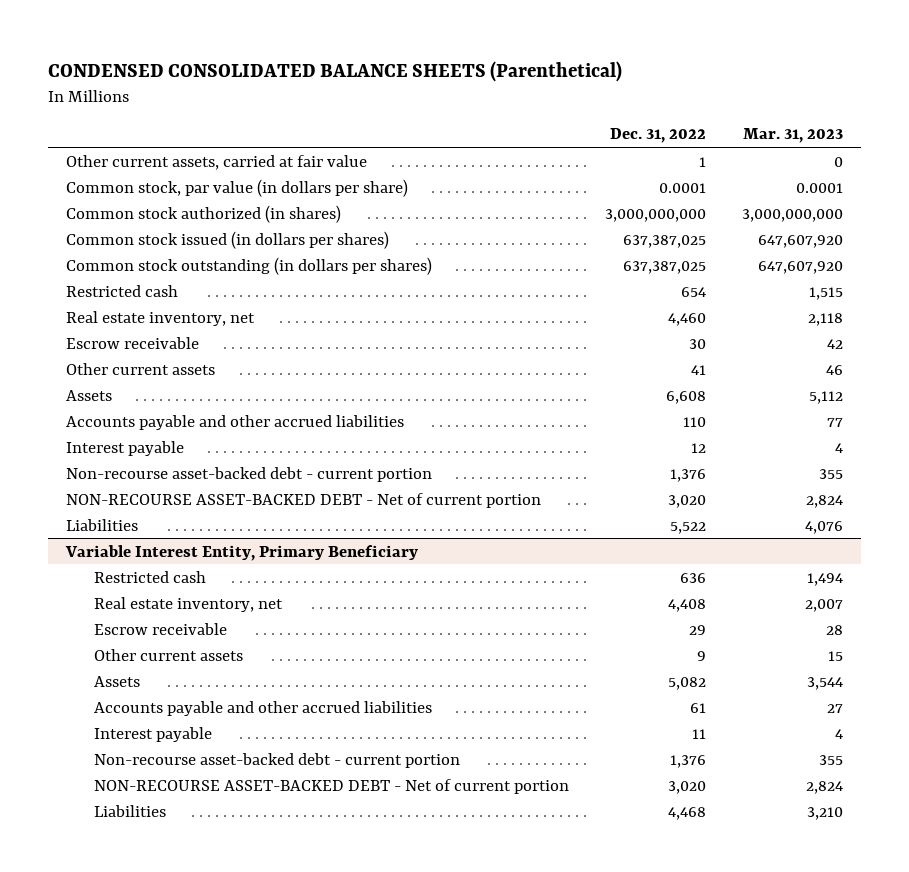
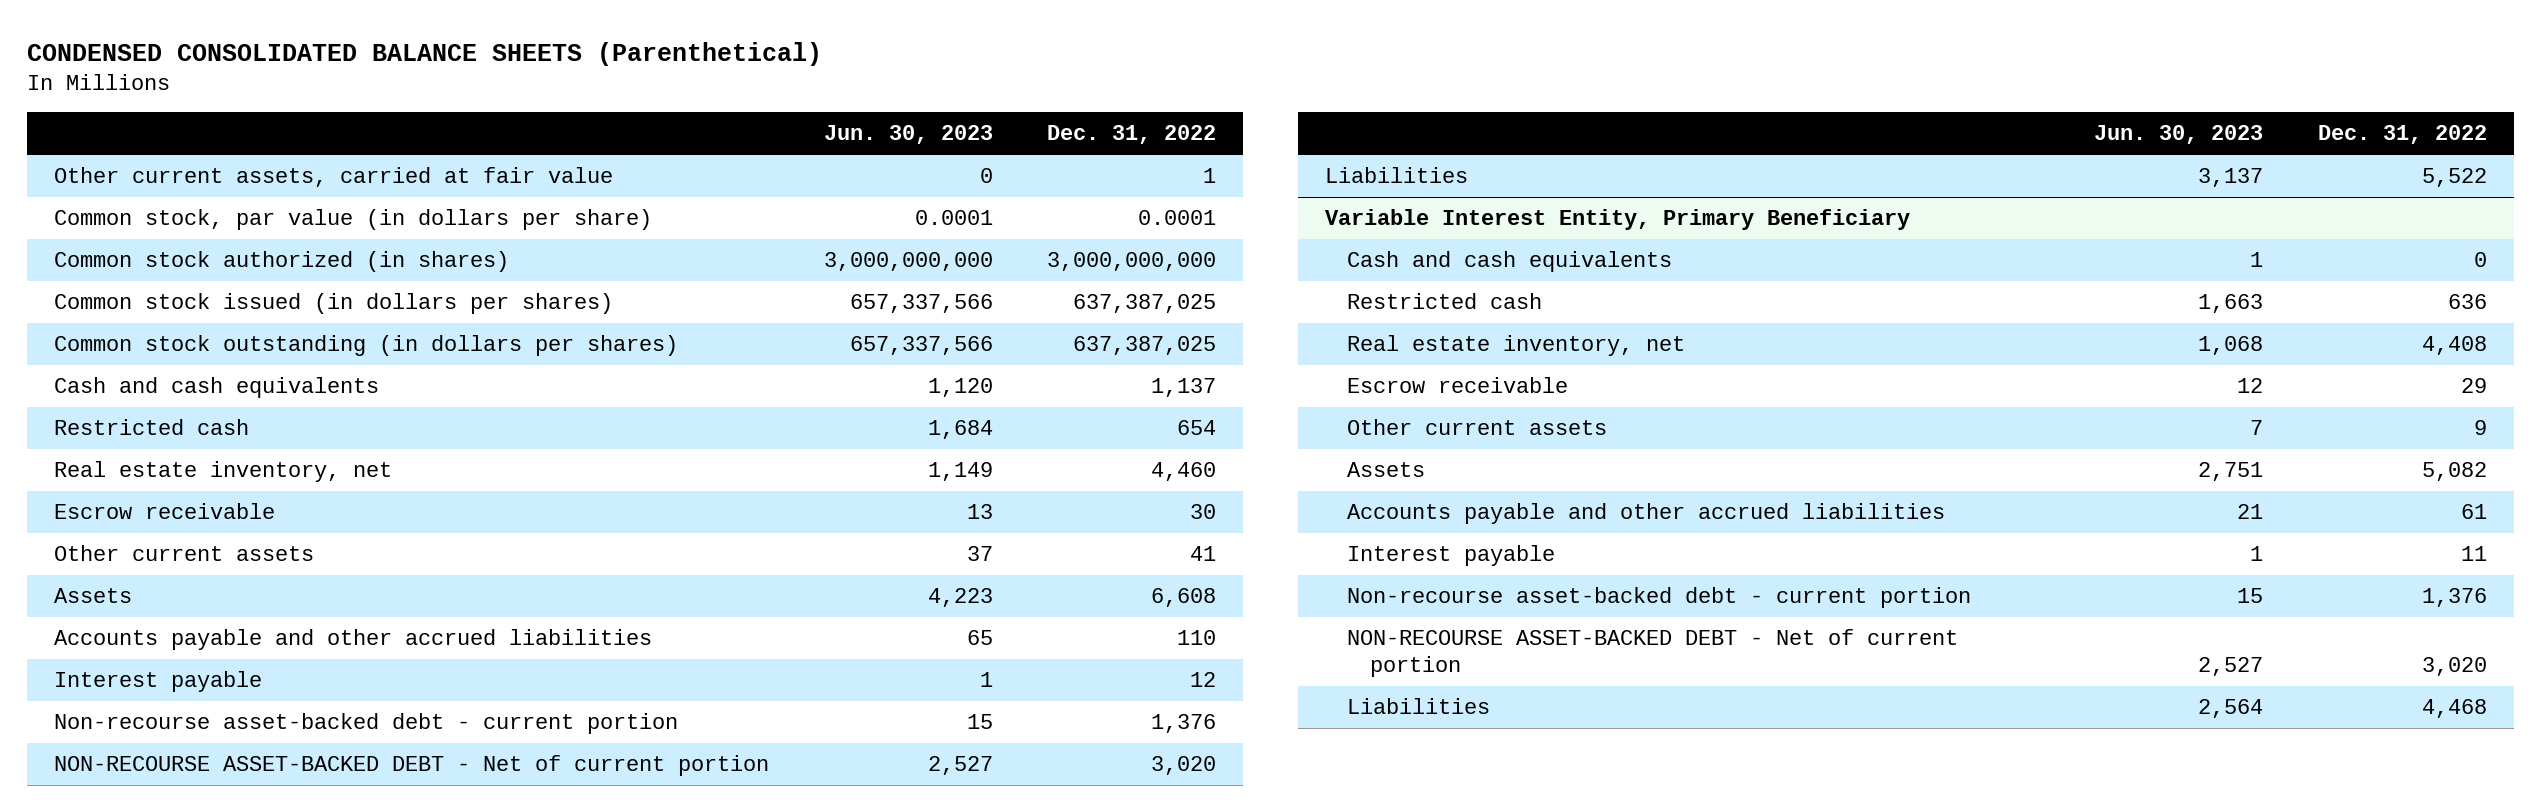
- | Dec. 31, 2022 | Mar. 31, 2023
+ | Jun. 30, 2023 | Dec. 31, 2022
+ Cash and cash equivalents | 1,120 | 1,137
@ Variable Interest Entity, Primary Beneficiary
+ Cash and cash equivalents | 1 | 0

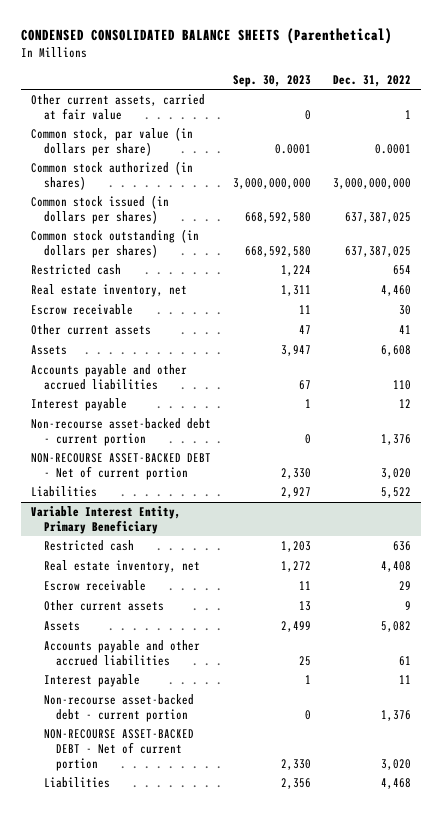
- | Jun. 30, 2023 | Dec. 31, 2022
+ | Sep. 30, 2023 | Dec. 31, 2022
- Cash and cash equivalents | 1,120 | 1,137
@ Variable Interest Entity, Primary Beneficiary
- Cash and cash equivalents | 1 | 0

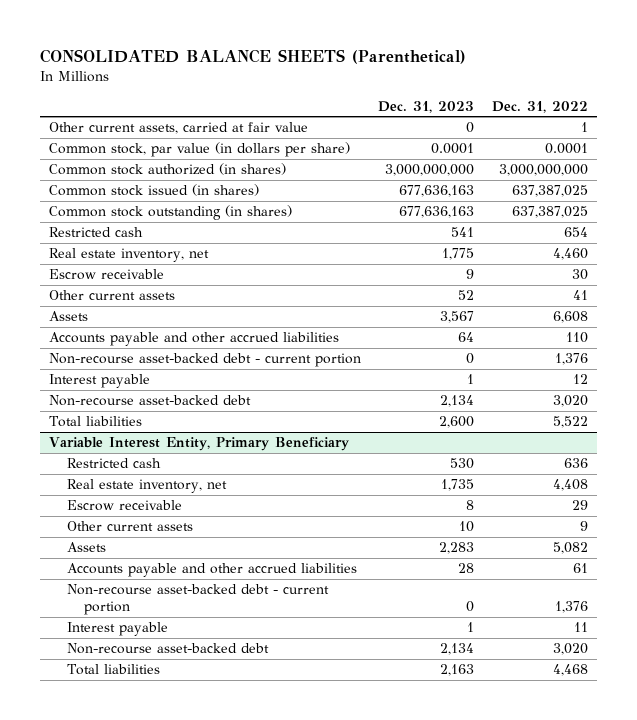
- CONDENSED CONSOLIDATED BALANCE SHEETS (Parenthetical)
+ CONSOLIDATED BALANCE SHEETS (Parenthetical)
- | Sep. 30, 2023 | Dec. 31, 2022
+ | Dec. 31, 2023 | Dec. 31, 2022
- Common stock issued (in dollars per shares) | 668,592,580 | 637,387,025
- Common stock outstanding (in dollars per shares) | 668,592,580 | 637,387,025
+ Common stock issued (in shares) | 677,636,163 | 637,387,025
+ Common stock outstanding (in shares) | 677,636,163 | 637,387,025
- NON-RECOURSE ASSET-BACKED DEBT - Net of current portion | 2,330 | 3,020
- Liabilities | 2,927 | 5,522
moved down: Interest payable | 1 | 12
+ Non-recourse asset-backed debt | 2,134 | 3,020
+ Total liabilities | 2,600 | 5,522
@ Variable Interest Entity, Primary Beneficiary
- NON-RECOURSE ASSET-BACKED DEBT - Net of current portion | 2,330 | 3,020
- Liabilities | 2,356 | 4,468
moved down: Interest payable | 1 | 11
+ Non-recourse asset-backed debt | 2,134 | 3,020
+ Total liabilities | 2,163 | 4,468

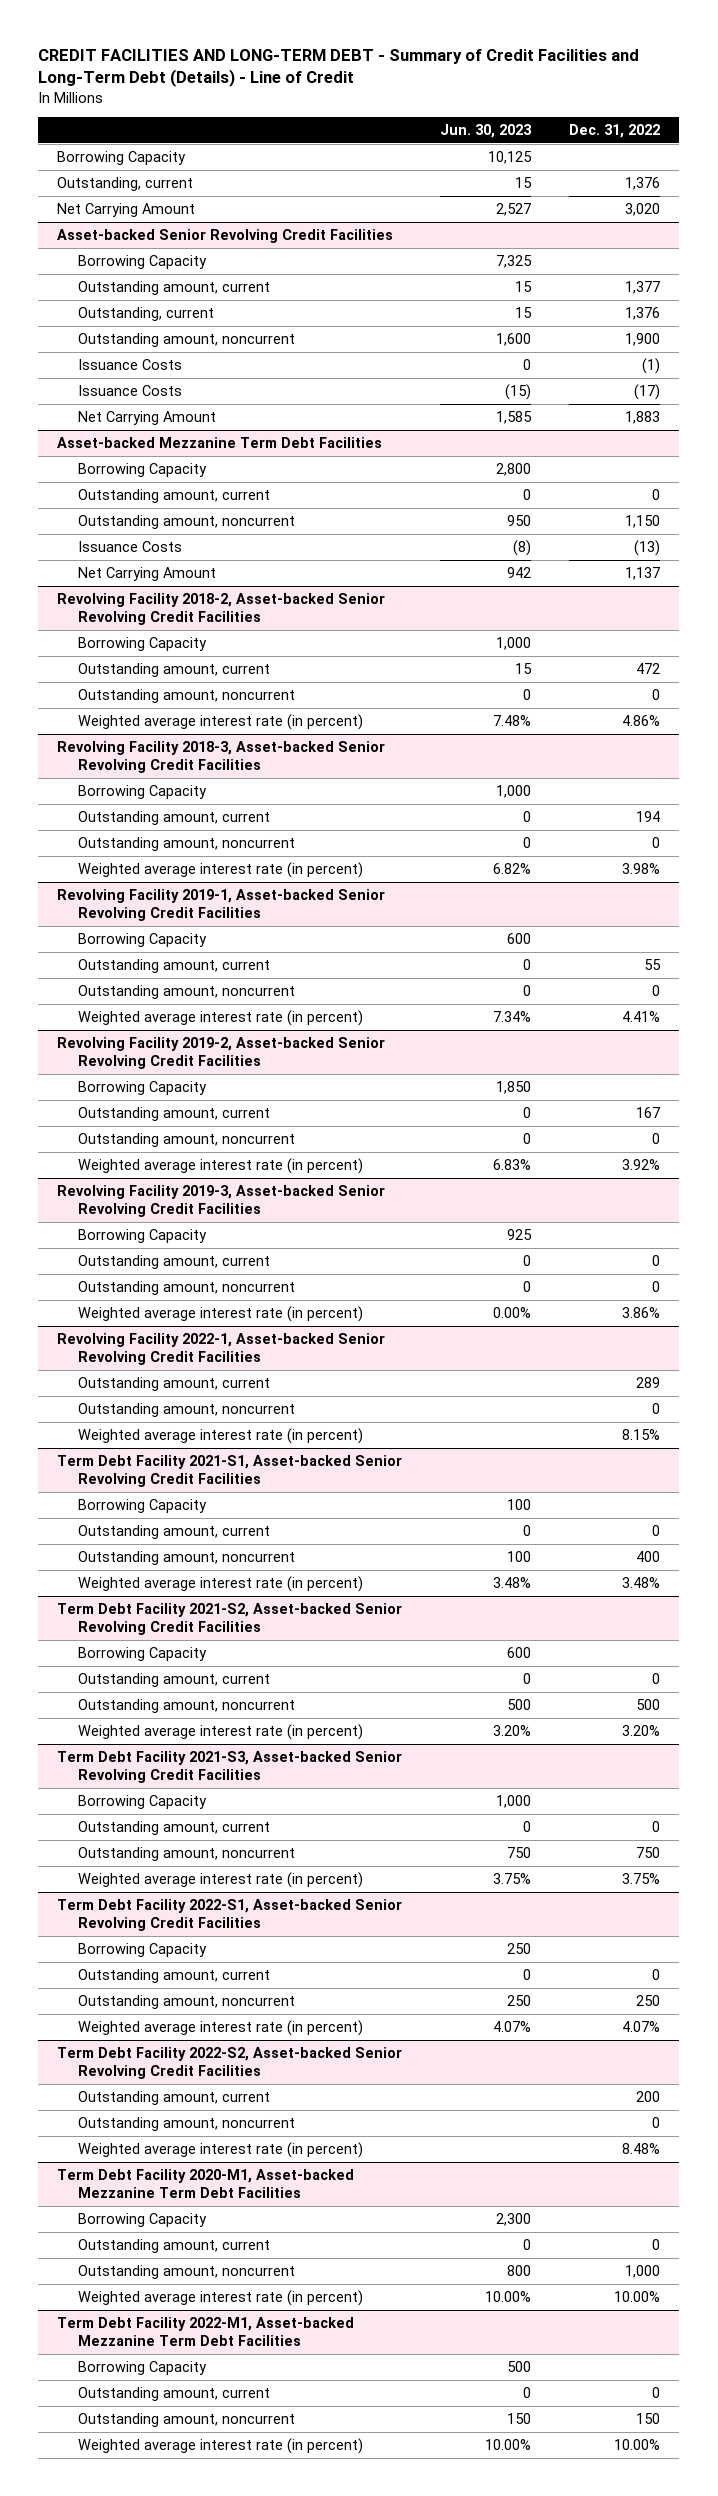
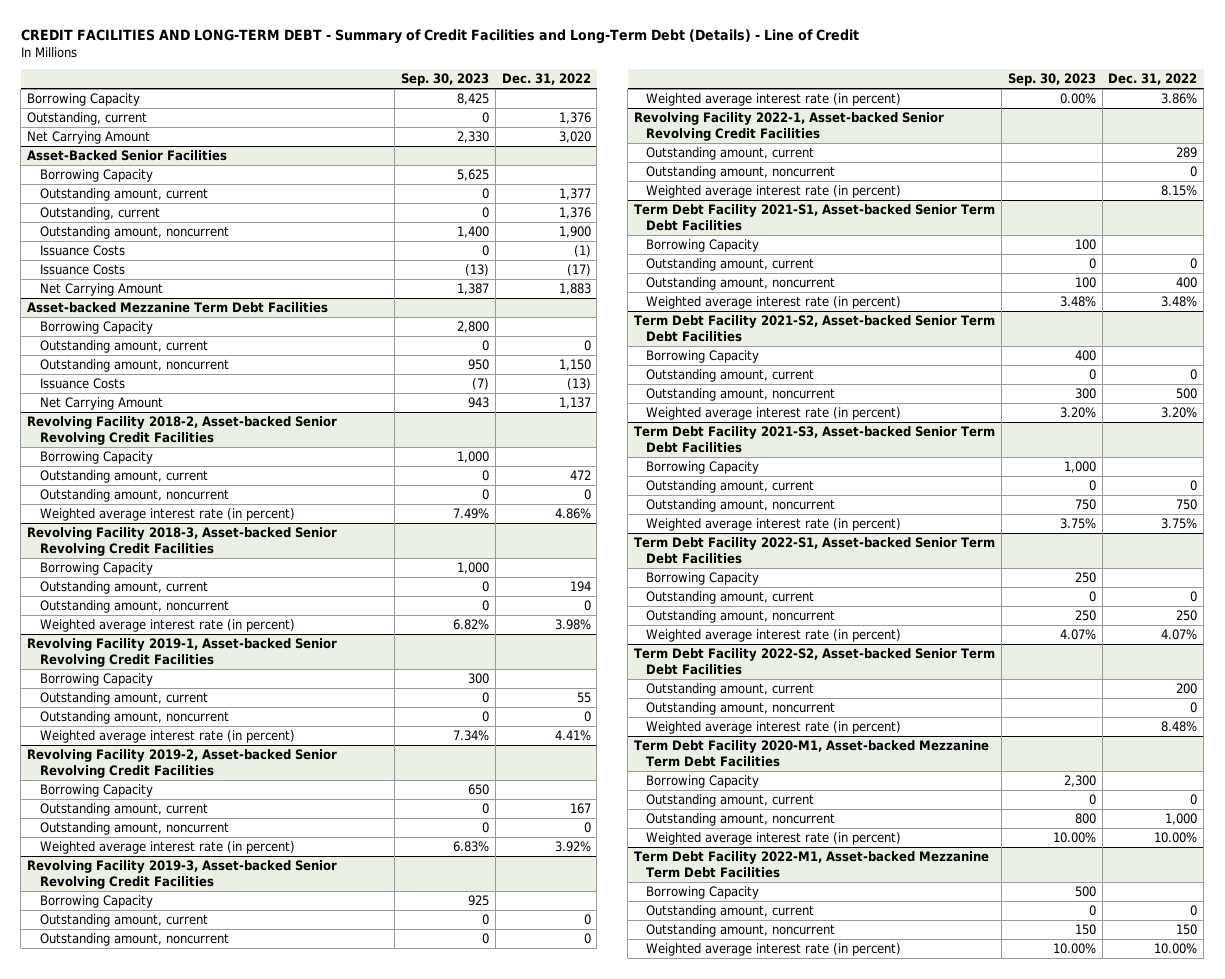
- | Jun. 30, 2023 | Dec. 31, 2022
+ | Sep. 30, 2023 | Dec. 31, 2022
- Asset-backed Senior Revolving Credit Facilities
+ Asset-Backed Senior Facilities
- Term Debt Facility 2021-S1, Asset-backed Senior Revolving Credit Facilities
+ Term Debt Facility 2021-S1, Asset-backed Senior Term Debt Facilities
- Term Debt Facility 2021-S2, Asset-backed Senior Revolving Credit Facilities
+ Term Debt Facility 2021-S2, Asset-backed Senior Term Debt Facilities
- Term Debt Facility 2021-S3, Asset-backed Senior Revolving Credit Facilities
+ Term Debt Facility 2021-S3, Asset-backed Senior Term Debt Facilities
- Term Debt Facility 2022-S1, Asset-backed Senior Revolving Credit Facilities
+ Term Debt Facility 2022-S1, Asset-backed Senior Term Debt Facilities
- Term Debt Facility 2022-S2, Asset-backed Senior Revolving Credit Facilities
+ Term Debt Facility 2022-S2, Asset-backed Senior Term Debt Facilities

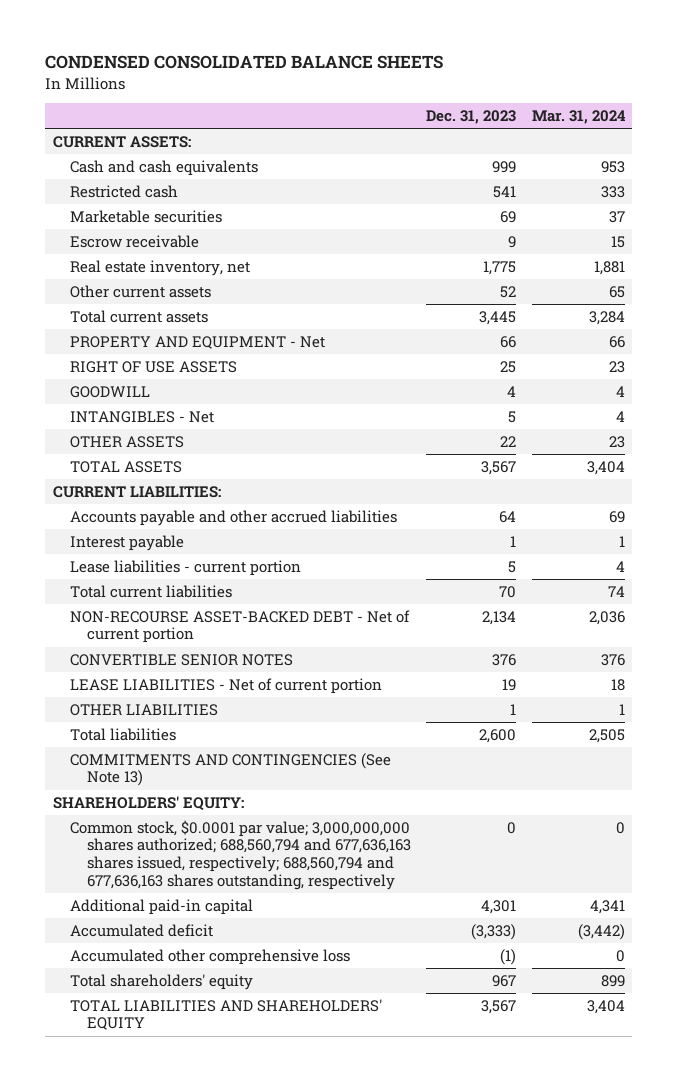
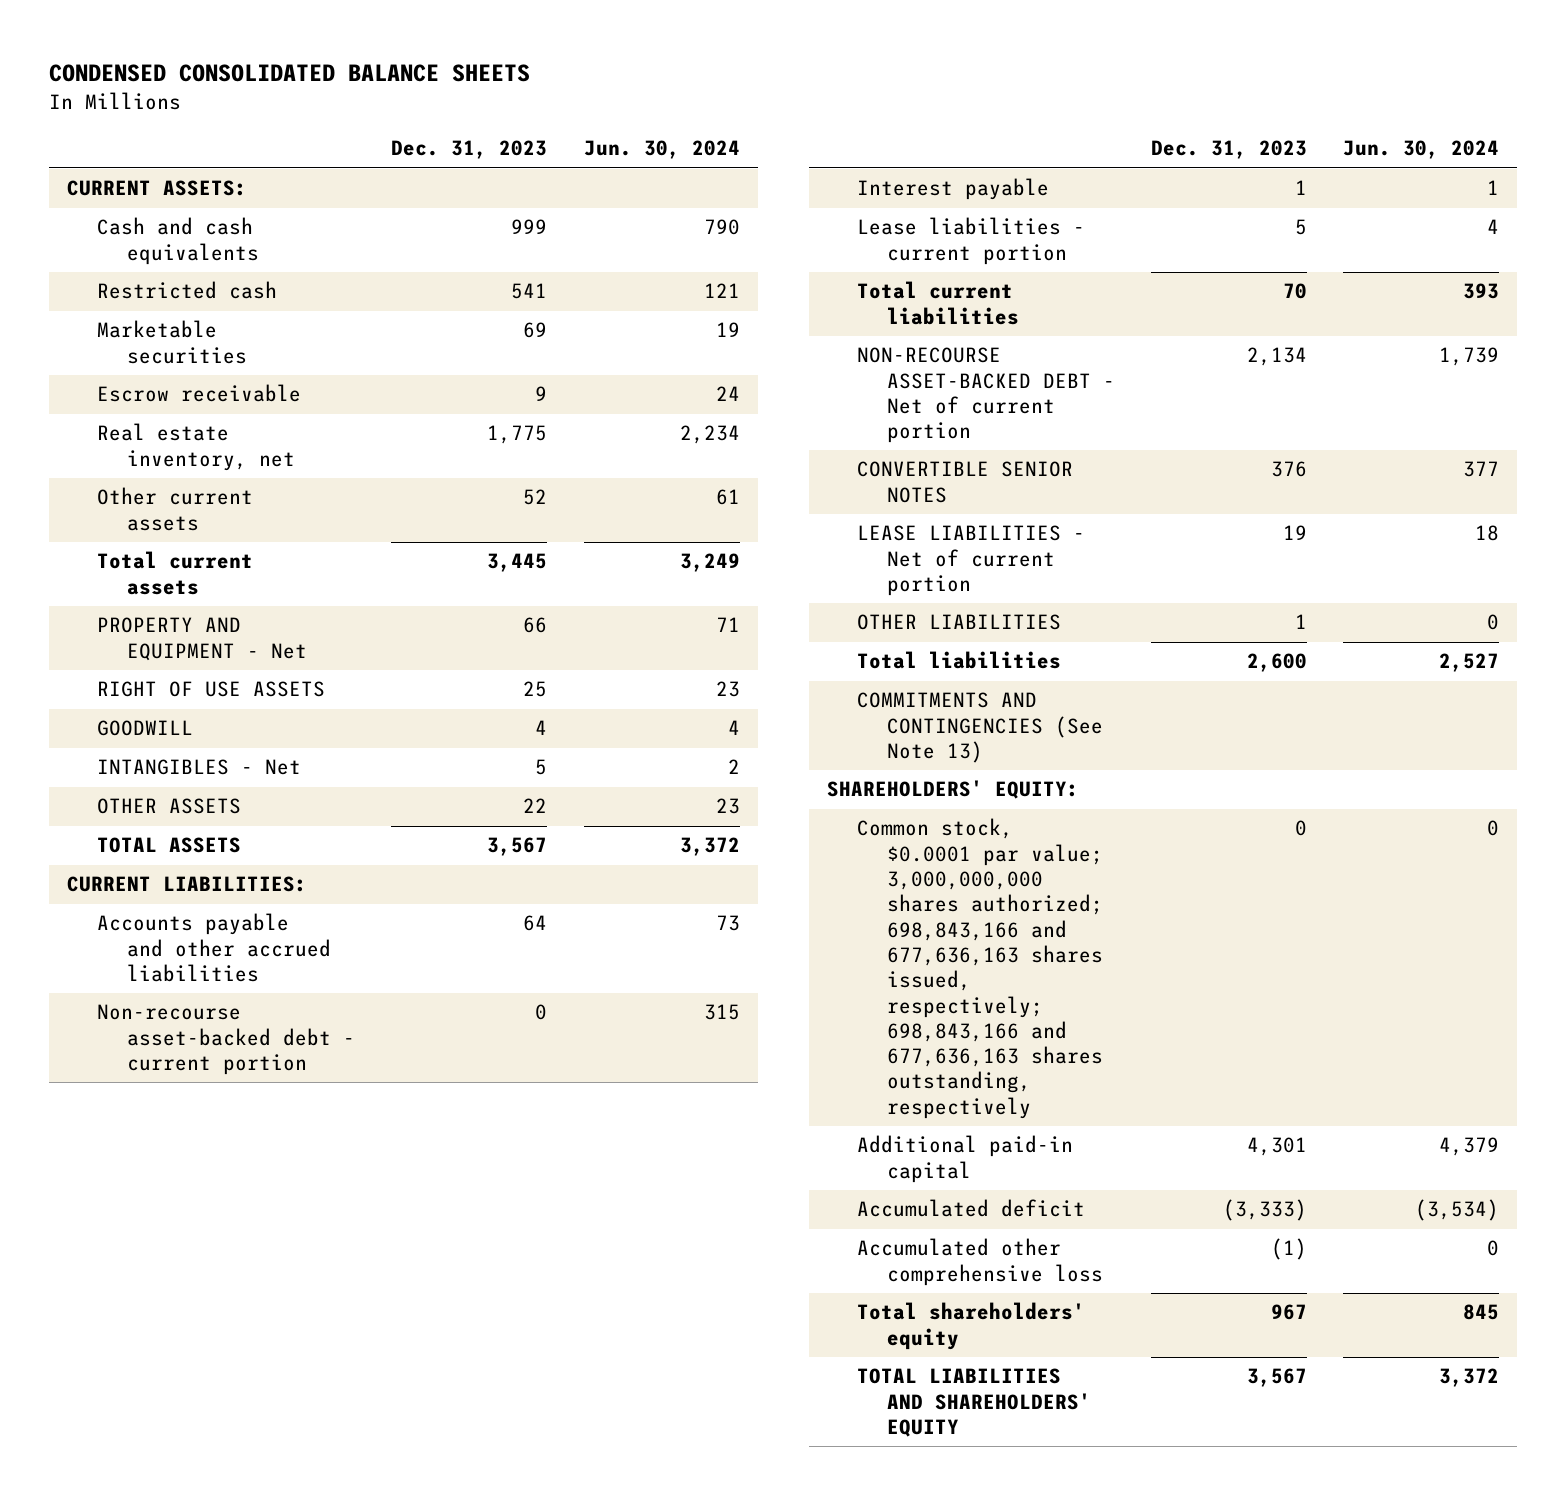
- | Dec. 31, 2023 | Mar. 31, 2024
+ | Dec. 31, 2023 | Jun. 30, 2024
+ Non-recourse asset-backed debt - current portion | 0 | 315
- Common stock, $0.0001 par value; 3,000,000,000 shares authorized; 688,560,794 and 677,636,163 shares issued, respectively; 688,560,794 and 677,636,163 shares outstanding, respectively | 0 | 0
+ Common stock, $0.0001 par value; 3,000,000,000 shares authorized; 698,843,166 and 677,636,163 shares issued, respectively; 698,843,166 and 677,636,163 shares outstanding, respectively | 0 | 0

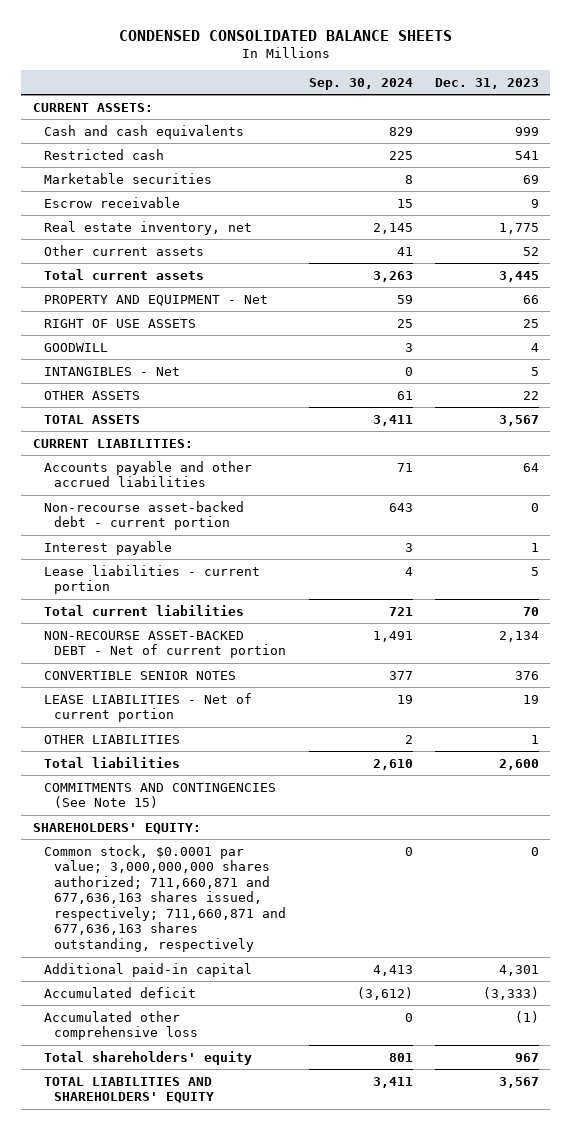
- | Dec. 31, 2023 | Jun. 30, 2024
+ | Sep. 30, 2024 | Dec. 31, 2023
- COMMITMENTS AND CONTINGENCIES (See Note 13)
+ COMMITMENTS AND CONTINGENCIES (See Note 15)
- Common stock, $0.0001 par value; 3,000,000,000 shares authorized; 698,843,166 and 677,636,163 shares issued, respectively; 698,843,166 and 677,636,163 shares outstanding, respectively | 0 | 0
+ Common stock, $0.0001 par value; 3,000,000,000 shares authorized; 711,660,871 and 677,636,163 shares issued, respectively; 711,660,871 and 677,636,163 shares outstanding, respectively | 0 | 0

